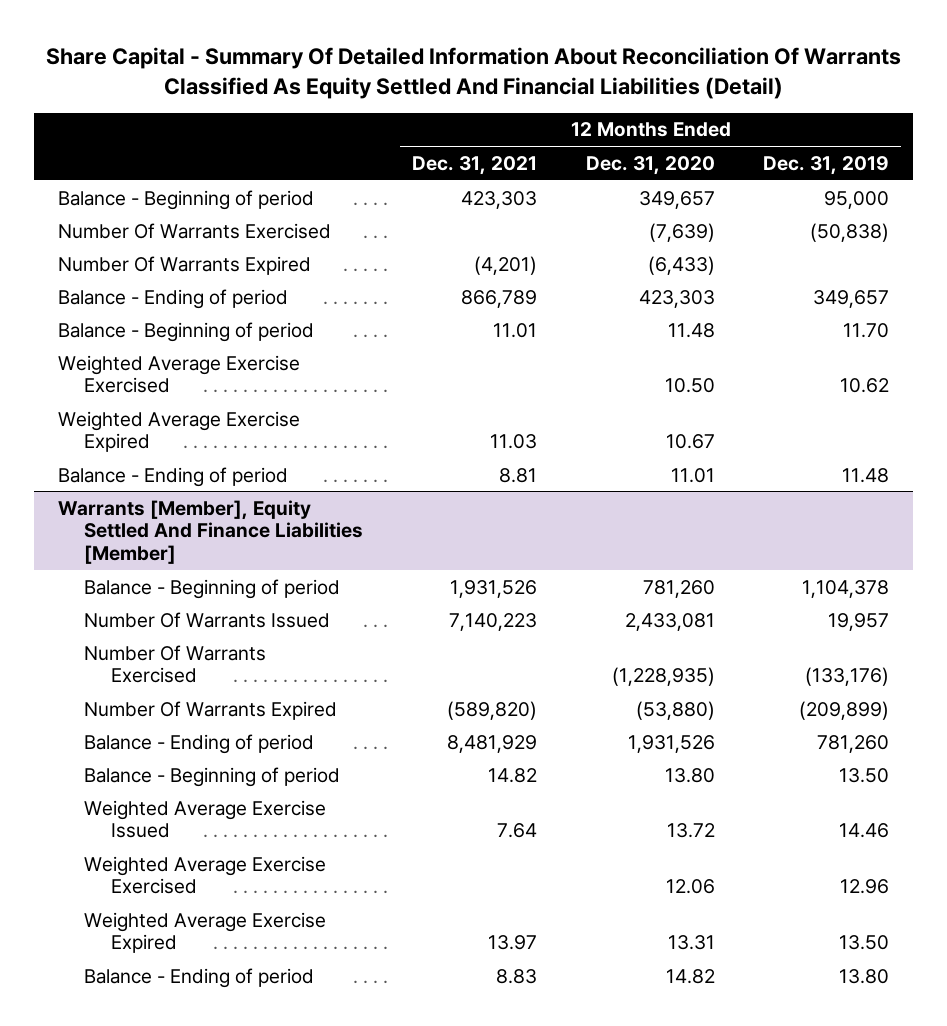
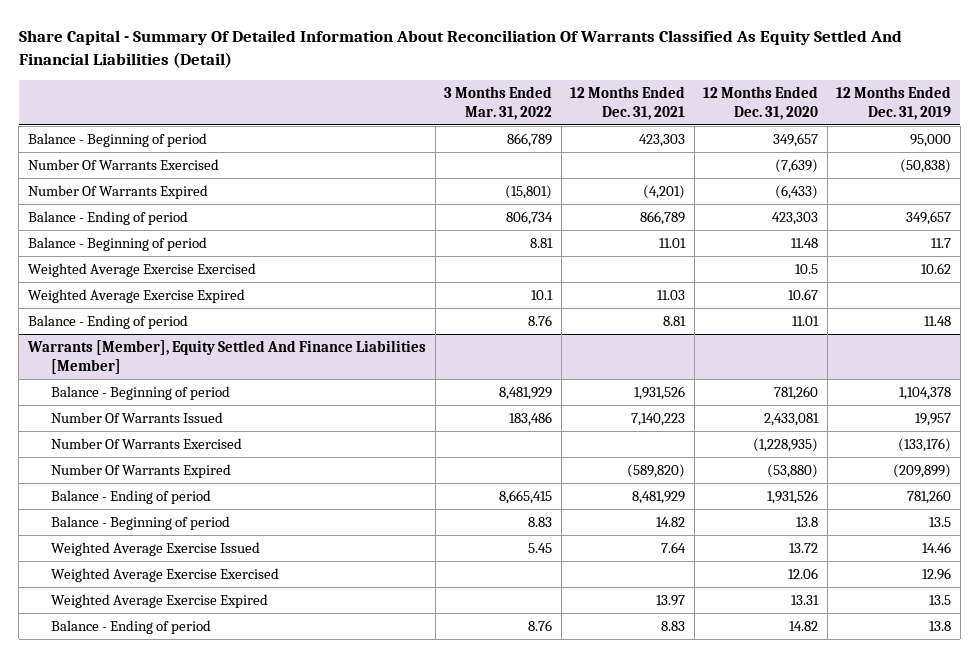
- | 12 Months Ended Dec. 31, 2021 | 12 Months Ended Dec. 31, 2020 | 12 Months Ended Dec. 31, 2019
+ | 3 Months Ended Mar. 31, 2022 | 12 Months Ended Dec. 31, 2021 | 12 Months Ended Dec. 31, 2020 | 12 Months Ended Dec. 31, 2019
- Balance - Beginning of period | 11.01 | 11.48 | 11.70
- Weighted Average Exercise Exercised | | 10.50 | 10.62
+ Balance - Beginning of period | 8.81 | 11.01 | 11.48 | 11.7
+ Weighted Average Exercise Exercised | | | 10.5 | 10.62
@ Warrants [Member], Equity Settled And Finance Liabilities [Member]
- Balance - Beginning of period | 14.82 | 13.80 | 13.50
+ Balance - Beginning of period | 8.83 | 14.82 | 13.8 | 13.5
- Weighted Average Exercise Expired | 13.97 | 13.31 | 13.50
- Balance - Ending of period | 8.83 | 14.82 | 13.80
+ Weighted Average Exercise Expired | | 13.97 | 13.31 | 13.5
+ Balance - Ending of period | 8.76 | 8.83 | 14.82 | 13.8

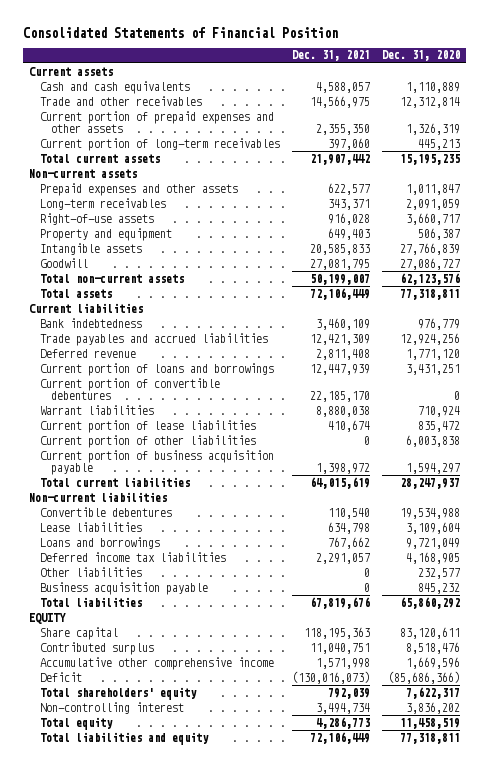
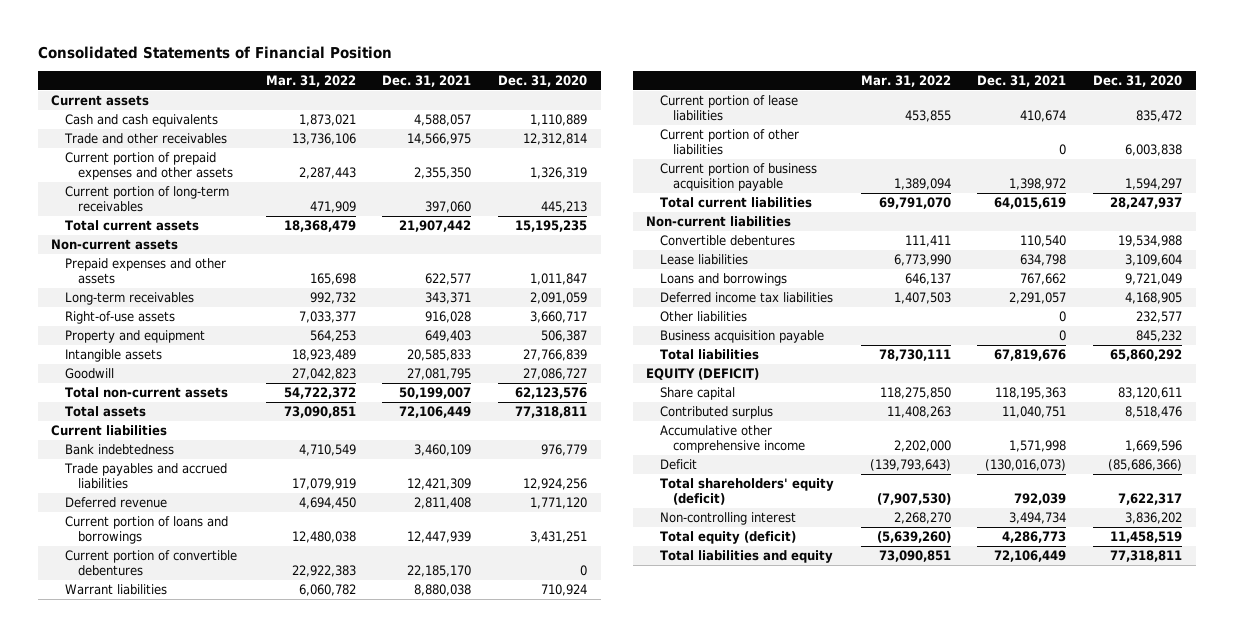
- | Dec. 31, 2021 | Dec. 31, 2020
+ | Mar. 31, 2022 | Dec. 31, 2021 | Dec. 31, 2020
- EQUITY
+ EQUITY (DEFICIT)
- Total shareholders' equity | 792,039 | 7,622,317
+ Total shareholders' equity (deficit) | (7,907,530) | 792,039 | 7,622,317
- Total equity | 4,286,773 | 11,458,519
+ Total equity (deficit) | (5,639,260) | 4,286,773 | 11,458,519

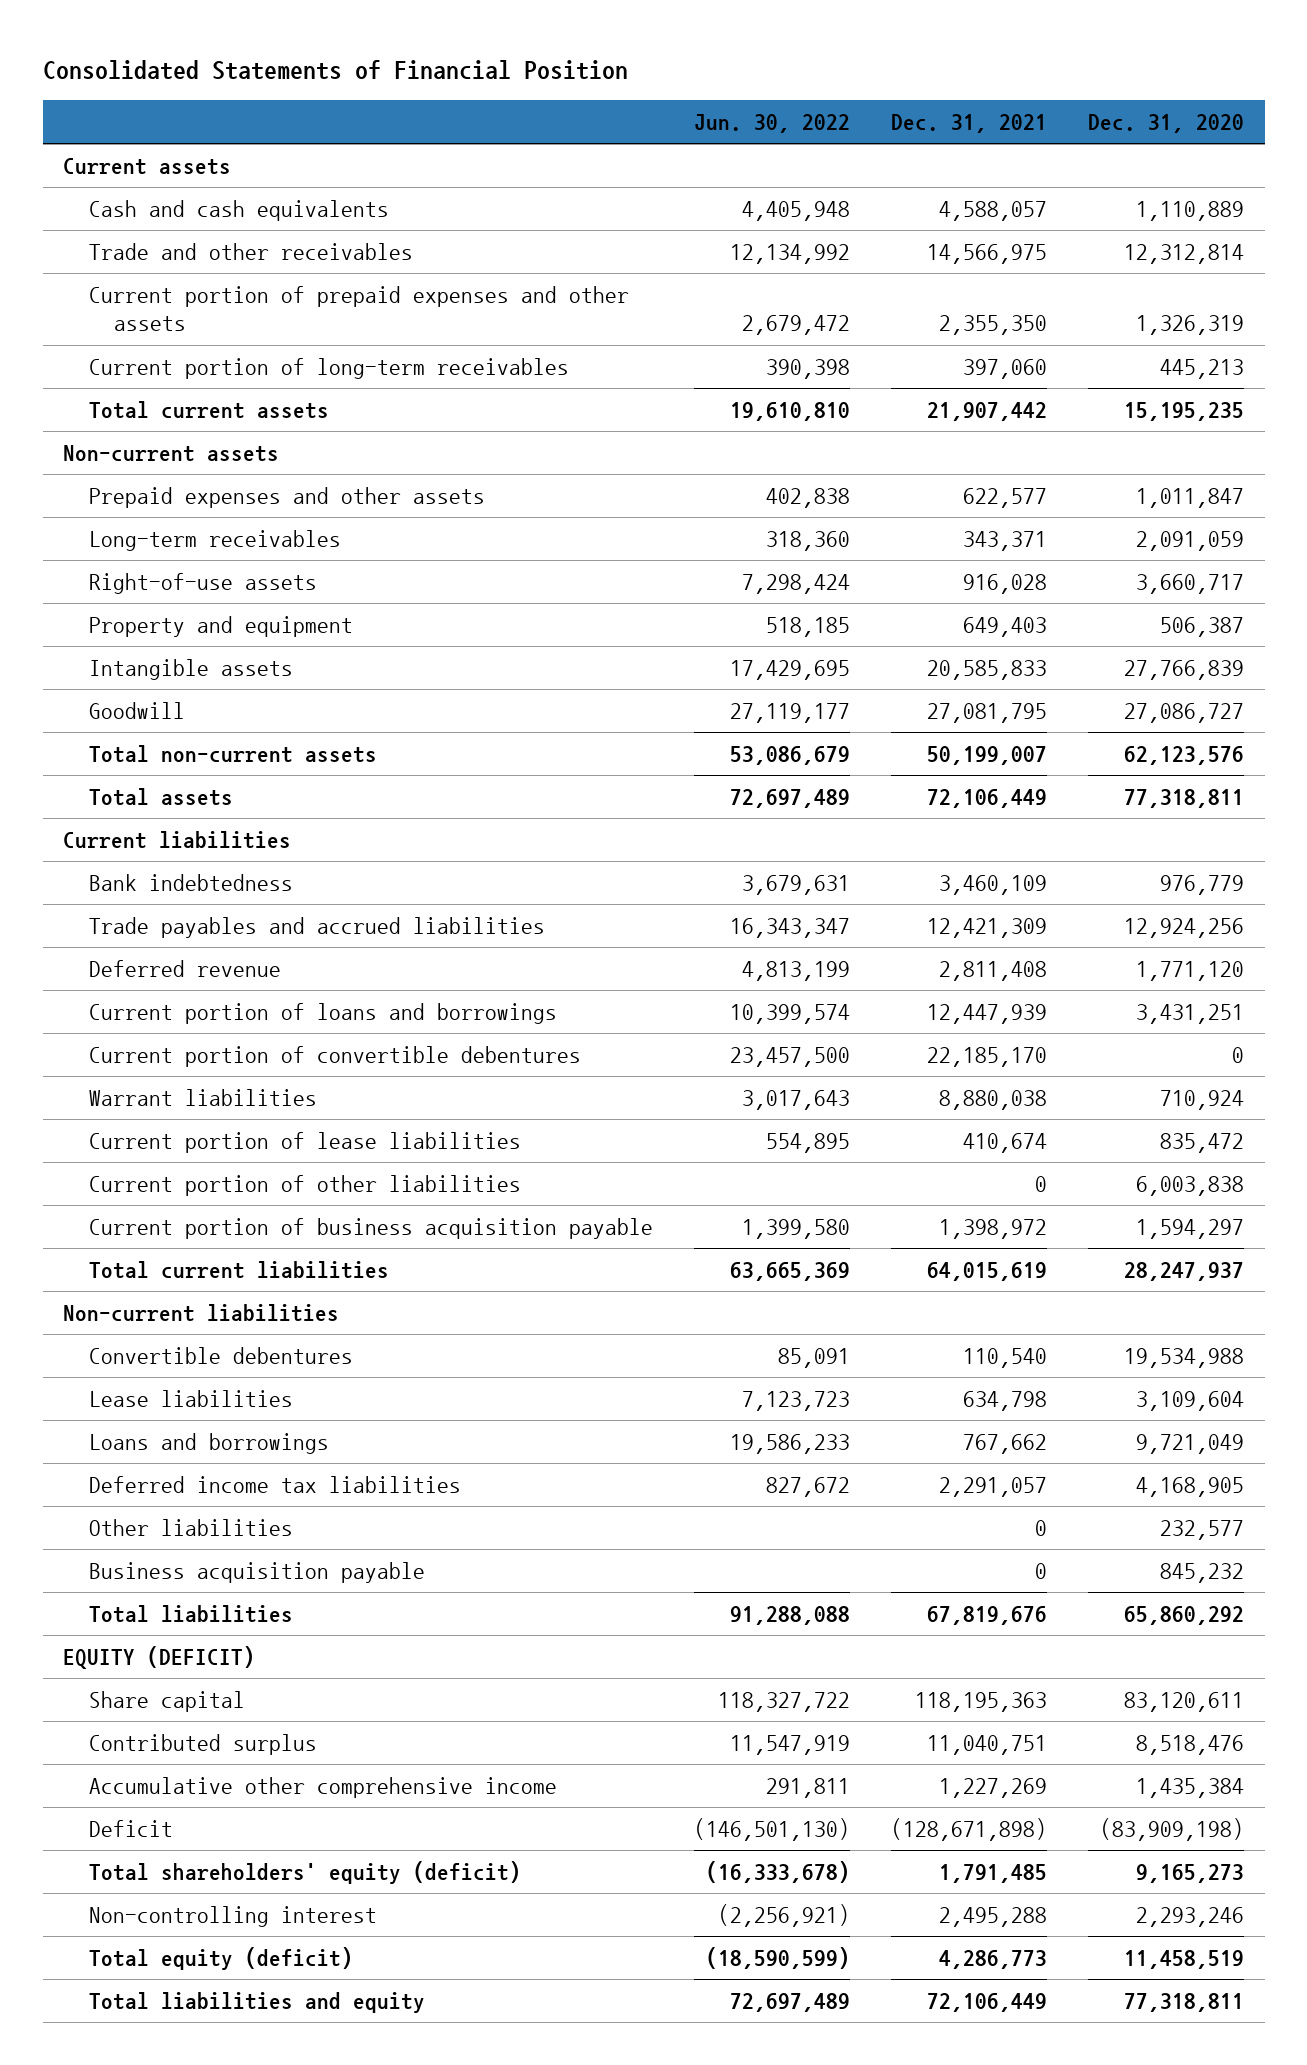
- | Mar. 31, 2022 | Dec. 31, 2021 | Dec. 31, 2020
+ | Jun. 30, 2022 | Dec. 31, 2021 | Dec. 31, 2020
- Accumulative other comprehensive income | 2,202,000 | 1,571,998 | 1,669,596
- Deficit | (139,793,643) | (130,016,073) | (85,686,366)
- Total shareholders' equity (deficit) | (7,907,530) | 792,039 | 7,622,317
- Non-controlling interest | 2,268,270 | 3,494,734 | 3,836,202
+ Accumulative other comprehensive income | 291,811 | 1,227,269 | 1,435,384
+ Deficit | (146,501,130) | (128,671,898) | (83,909,198)
+ Total shareholders' equity (deficit) | (16,333,678) | 1,791,485 | 9,165,273
+ Non-controlling interest | (2,256,921) | 2,495,288 | 2,293,246

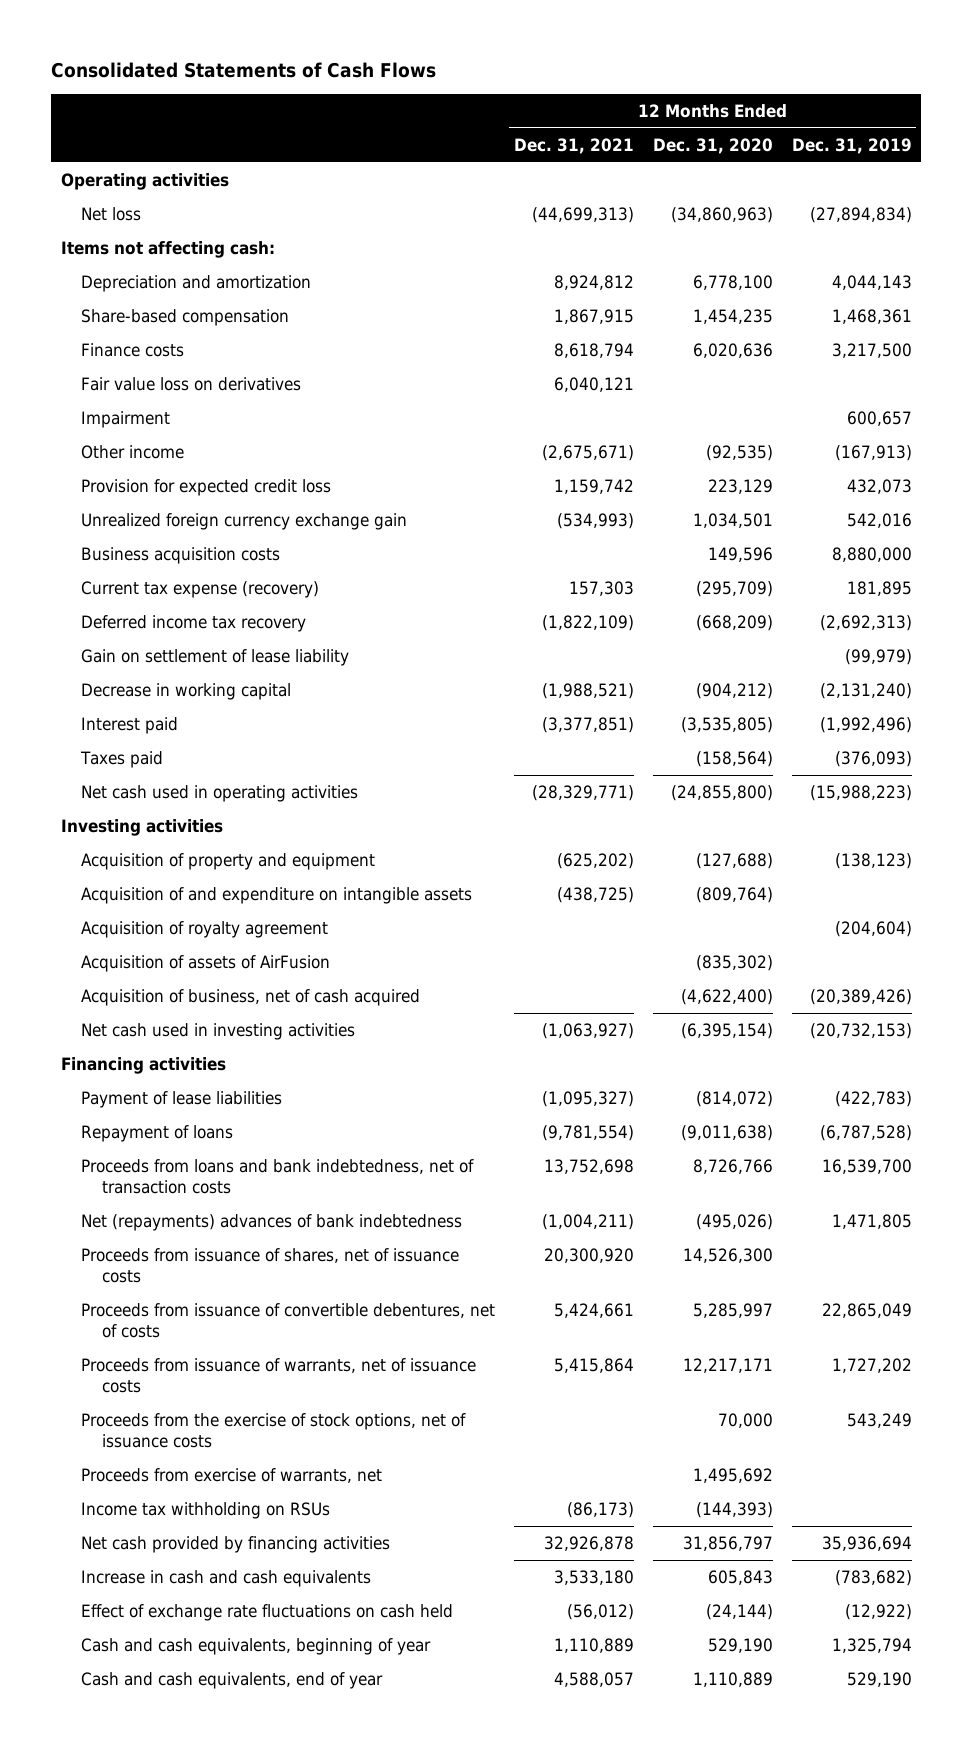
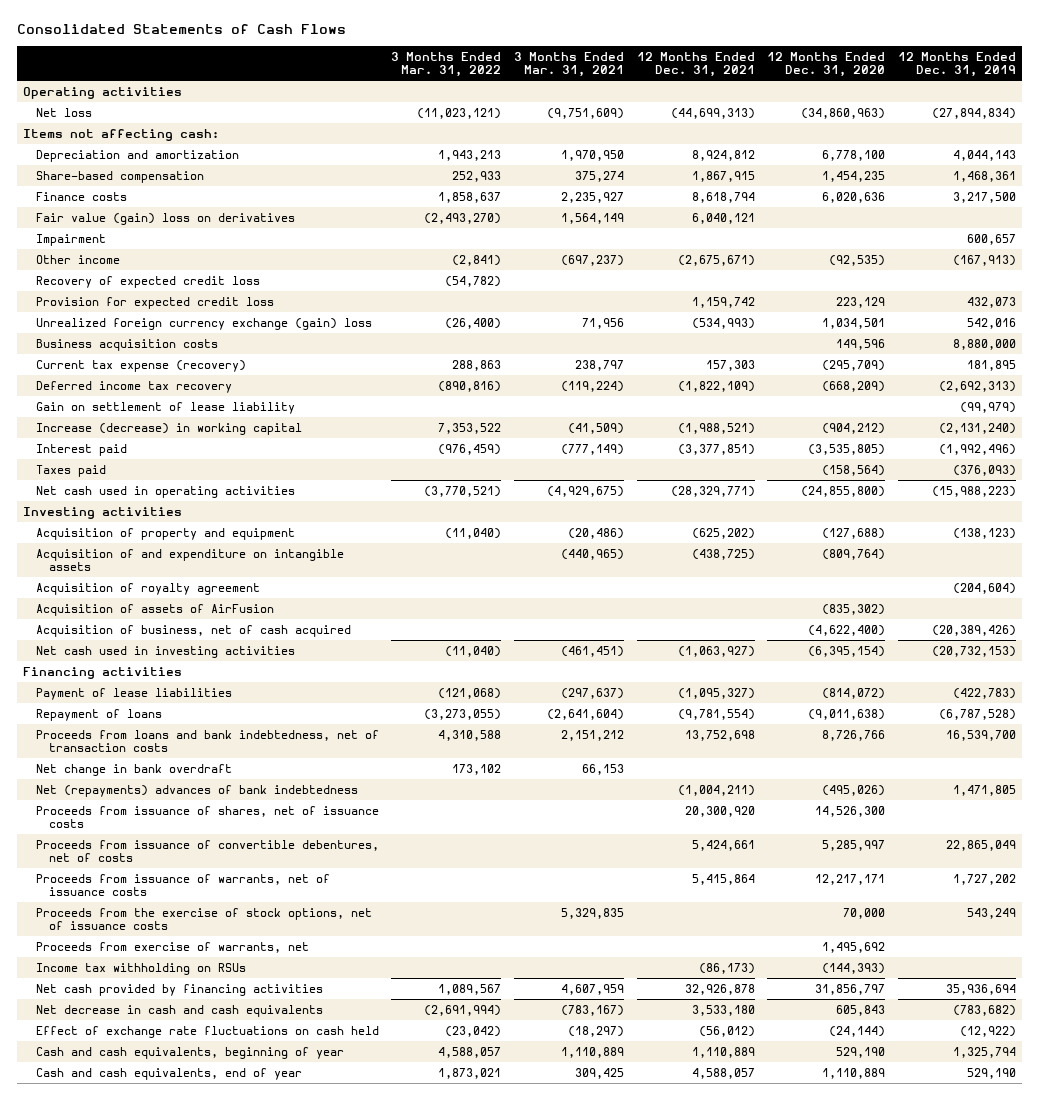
- | 12 Months Ended Dec. 31, 2021 | 12 Months Ended Dec. 31, 2020 | 12 Months Ended Dec. 31, 2019
+ | 3 Months Ended Mar. 31, 2022 | 3 Months Ended Mar. 31, 2021 | 12 Months Ended Dec. 31, 2021 | 12 Months Ended Dec. 31, 2020 | 12 Months Ended Dec. 31, 2019
- Fair value loss on derivatives | 6,040,121 | |
+ Fair value (gain) loss on derivatives | (2,493,270) | 1,564,149 | 6,040,121 | |
+ Recovery of expected credit loss | (54,782) | | | |
- Unrealized foreign currency exchange gain | (534,993) | 1,034,501 | 542,016
+ Unrealized foreign currency exchange (gain) loss | (26,400) | 71,956 | (534,993) | 1,034,501 | 542,016
- Decrease in working capital | (1,988,521) | (904,212) | (2,131,240)
+ Increase (decrease) in working capital | 7,353,522 | (41,509) | (1,988,521) | (904,212) | (2,131,240)
+ Net change in bank overdraft | 173,102 | 66,153 | | |
- Increase in cash and cash equivalents | 3,533,180 | 605,843 | (783,682)
+ Net decrease in cash and cash equivalents | (2,691,994) | (783,167) | 3,533,180 | 605,843 | (783,682)

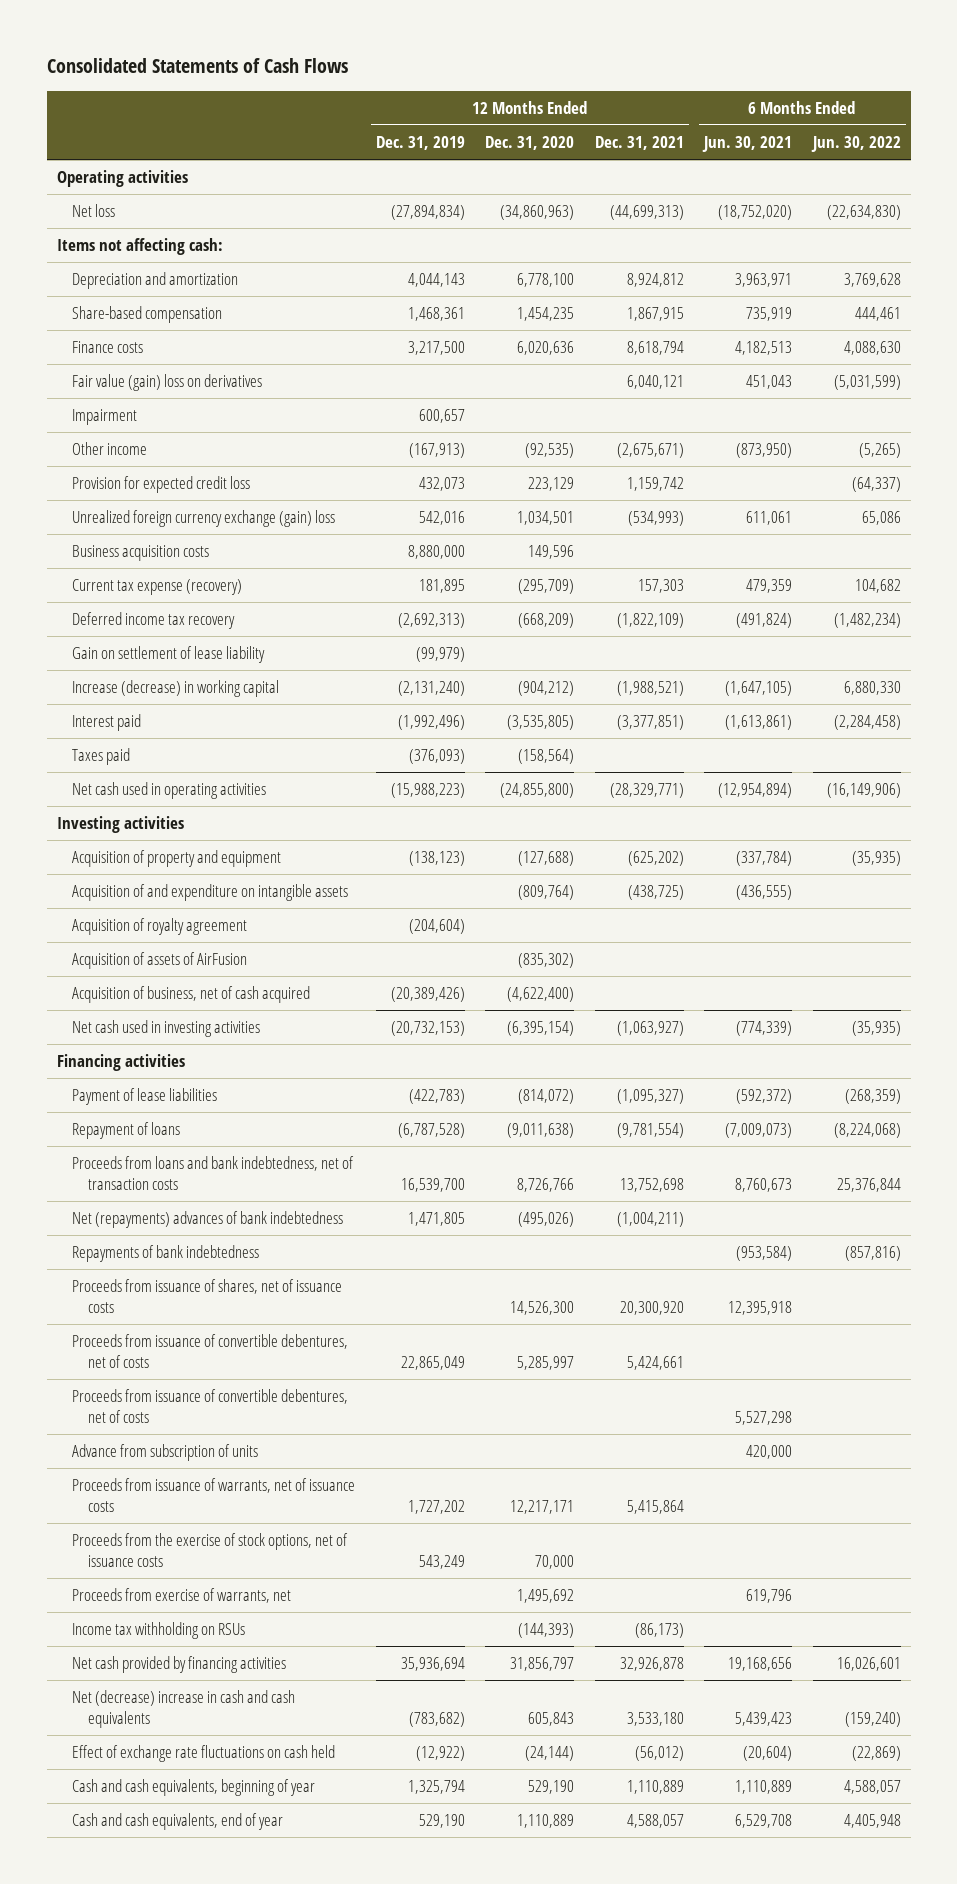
- | 3 Months Ended Mar. 31, 2022 | 3 Months Ended Mar. 31, 2021 | 12 Months Ended Dec. 31, 2021 | 12 Months Ended Dec. 31, 2020 | 12 Months Ended Dec. 31, 2019
+ | 12 Months Ended Dec. 31, 2019 | 12 Months Ended Dec. 31, 2020 | 12 Months Ended Dec. 31, 2021 | 6 Months Ended Jun. 30, 2021 | 6 Months Ended Jun. 30, 2022
- Recovery of expected credit loss | (54,782) | | | |
- Net change in bank overdraft | 173,102 | 66,153 | | |
+ Repayments of bank indebtedness | | | | (953,584) | (857,816)
+ Proceeds from issuance of convertible debentures, net of costs | | | | 5,527,298 |
+ Advance from subscription of units | | | | 420,000 |
- Net decrease in cash and cash equivalents | (2,691,994) | (783,167) | 3,533,180 | 605,843 | (783,682)
+ Net (decrease) increase in cash and cash equivalents | (783,682) | 605,843 | 3,533,180 | 5,439,423 | (159,240)

